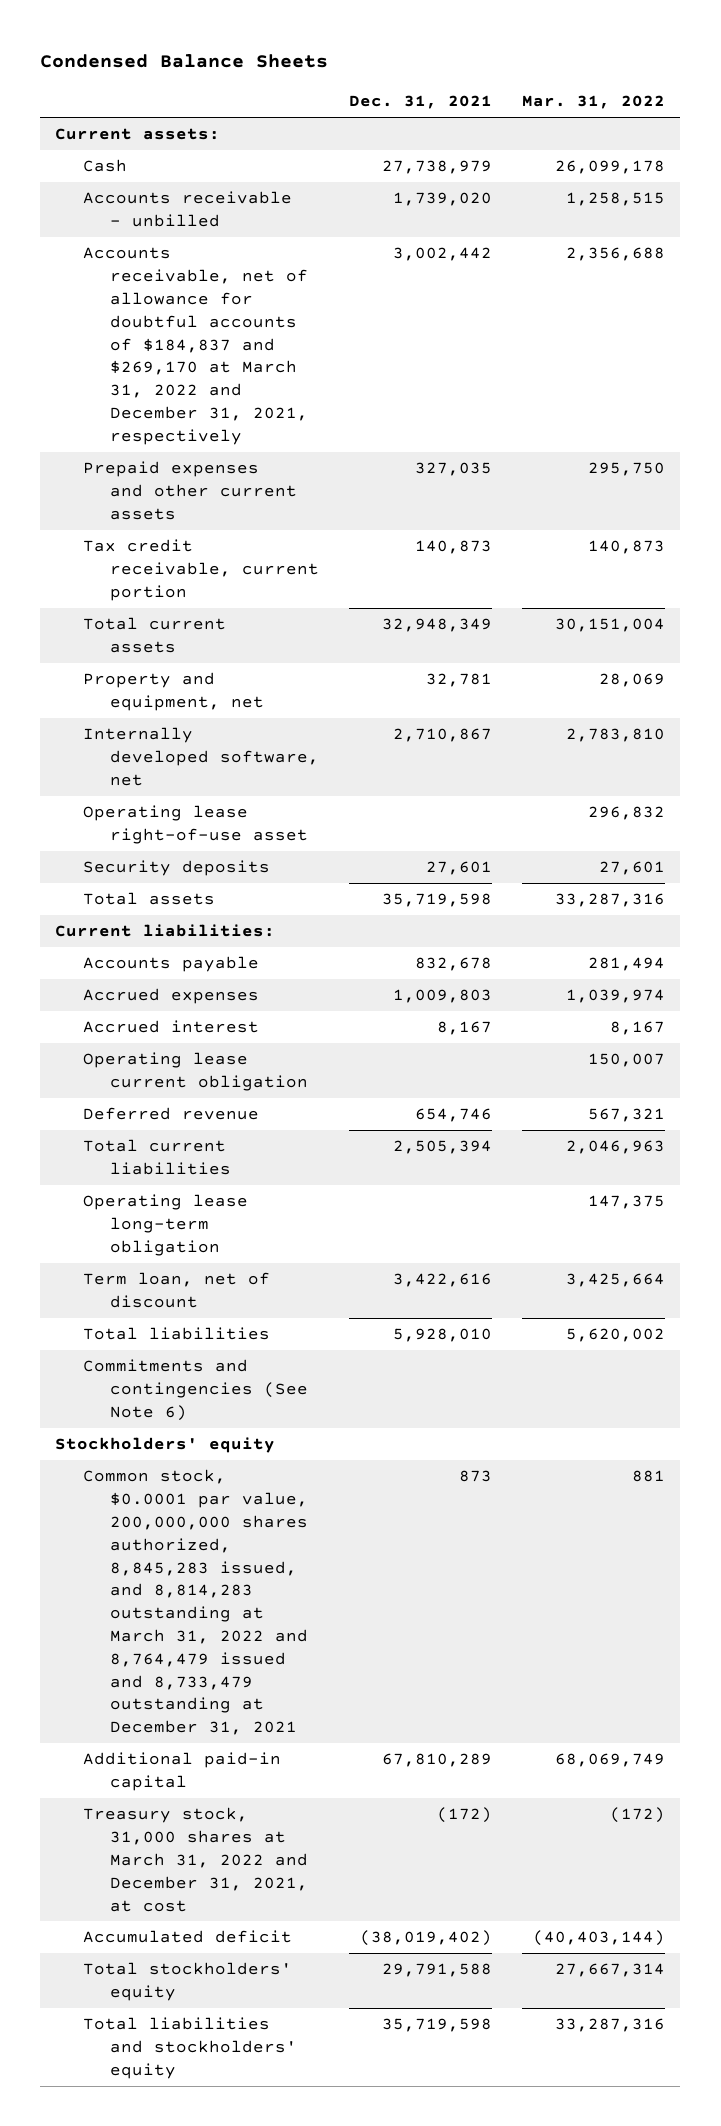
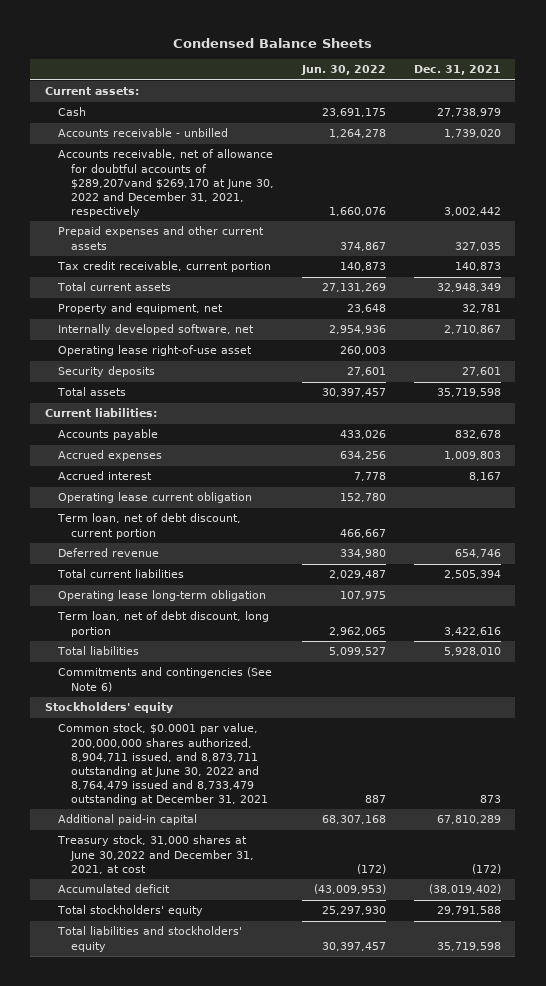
- | Dec. 31, 2021 | Mar. 31, 2022
+ | Jun. 30, 2022 | Dec. 31, 2021
- Accounts receivable, net of allowance for doubtful accounts of $184,837 and $269,170 at March 31, 2022 and December 31, 2021, respectively | 3,002,442 | 2,356,688
+ Accounts receivable, net of allowance for doubtful accounts of $289,207vand $269,170 at June 30, 2022 and December 31, 2021, respectively | 1,660,076 | 3,002,442
+ Term loan, net of debt discount, current portion | 466,667 |
- Term loan, net of discount | 3,422,616 | 3,425,664
+ Term loan, net of debt discount, long portion | 2,962,065 | 3,422,616
- Common stock, $0.0001 par value, 200,000,000 shares authorized, 8,845,283 issued, and 8,814,283 outstanding at March 31, 2022 and 8,764,479 issued and 8,733,479 outstanding at December 31, 2021 | 873 | 881
+ Common stock, $0.0001 par value, 200,000,000 shares authorized, 8,904,711 issued, and 8,873,711 outstanding at June 30, 2022 and 8,764,479 issued and 8,733,479 outstanding at December 31, 2021 | 887 | 873
- Treasury stock, 31,000 shares at March 31, 2022 and December 31, 2021, at cost | (172) | (172)
+ Treasury stock, 31,000 shares at June 30,2022 and December 31, 2021, at cost | (172) | (172)

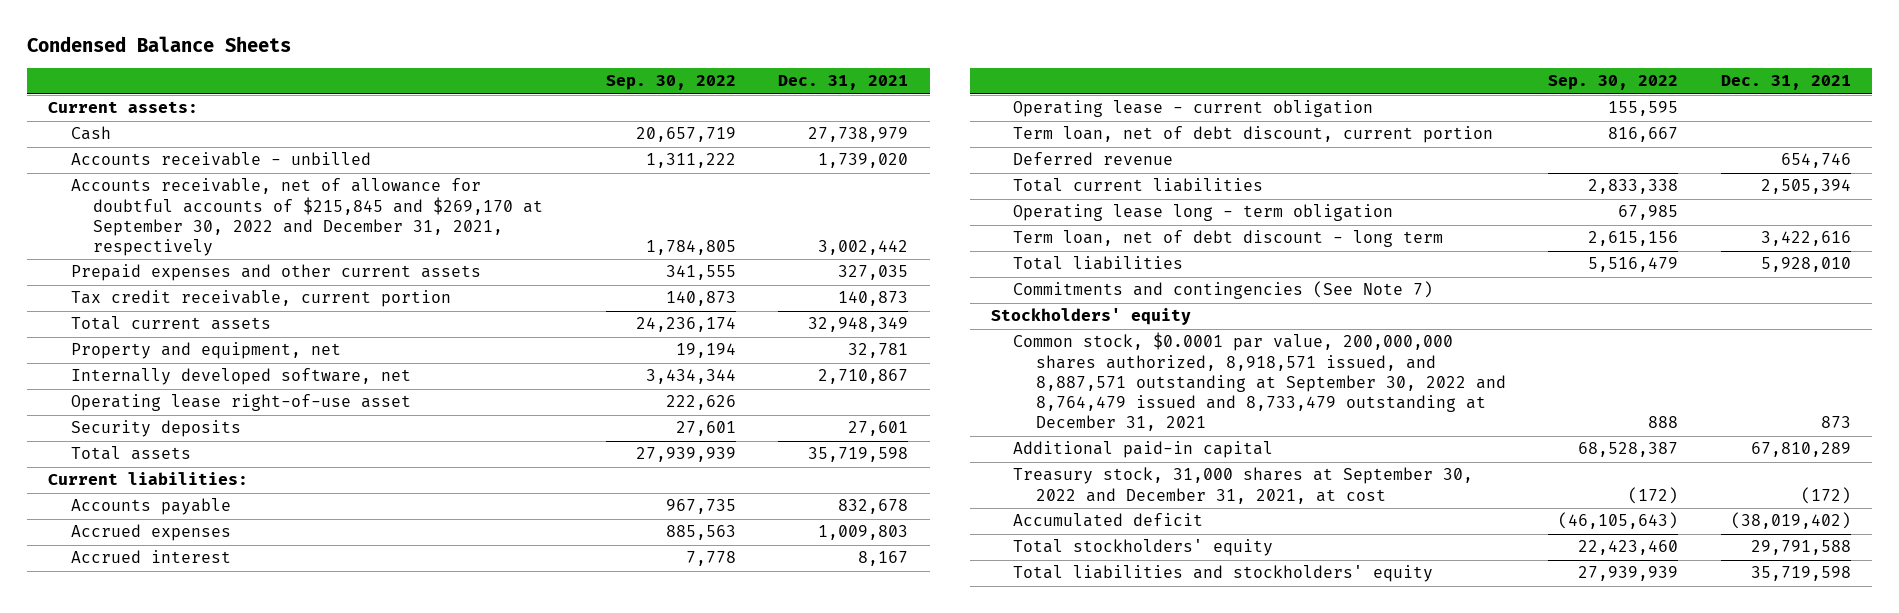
- | Jun. 30, 2022 | Dec. 31, 2021
+ | Sep. 30, 2022 | Dec. 31, 2021
- Accounts receivable, net of allowance for doubtful accounts of $289,207vand $269,170 at June 30, 2022 and December 31, 2021, respectively | 1,660,076 | 3,002,442
+ Accounts receivable, net of allowance for doubtful accounts of $215,845 and $269,170 at September 30, 2022 and December 31, 2021, respectively | 1,784,805 | 3,002,442
- Operating lease current obligation | 152,780 |
+ Operating lease - current obligation | 155,595 |
- Operating lease long-term obligation | 107,975 |
- Term loan, net of debt discount, long portion | 2,962,065 | 3,422,616
+ Operating lease long - term obligation | 67,985 |
+ Term loan, net of debt discount - long term | 2,615,156 | 3,422,616
- Commitments and contingencies (See Note 6)
+ Commitments and contingencies (See Note 7)
- Common stock, $0.0001 par value, 200,000,000 shares authorized, 8,904,711 issued, and 8,873,711 outstanding at June 30, 2022 and 8,764,479 issued and 8,733,479 outstanding at December 31, 2021 | 887 | 873
+ Common stock, $0.0001 par value, 200,000,000 shares authorized, 8,918,571 issued, and 8,887,571 outstanding at September 30, 2022 and 8,764,479 issued and 8,733,479 outstanding at December 31, 2021 | 888 | 873
- Treasury stock, 31,000 shares at June 30,2022 and December 31, 2021, at cost | (172) | (172)
+ Treasury stock, 31,000 shares at September 30, 2022 and December 31, 2021, at cost | (172) | (172)

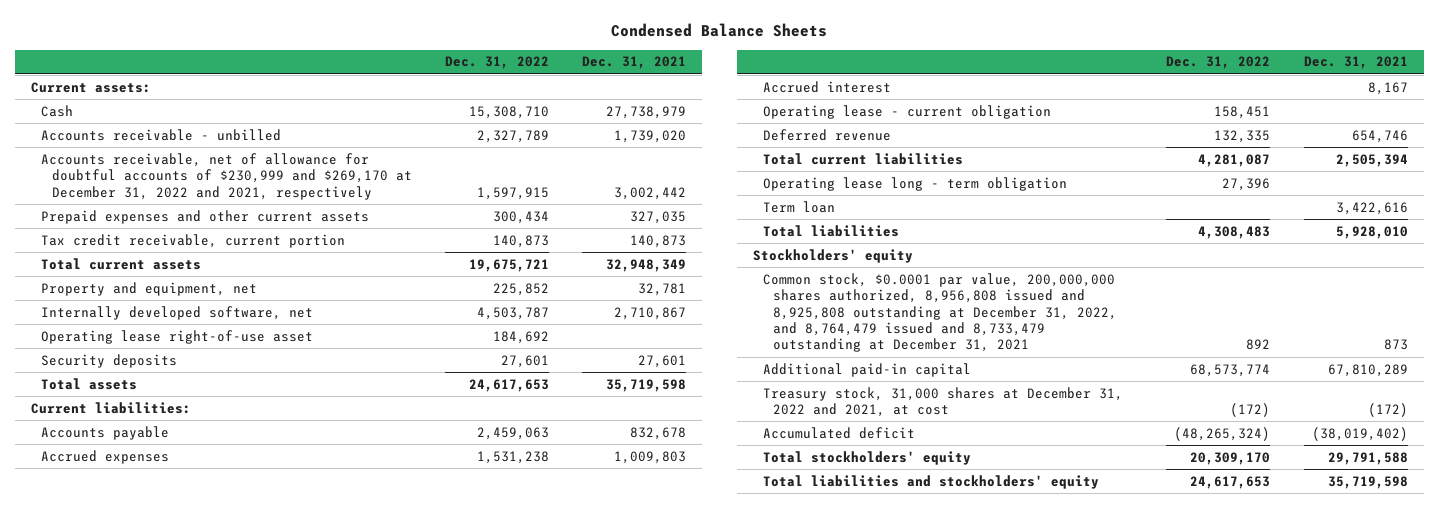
- | Sep. 30, 2022 | Dec. 31, 2021
+ | Dec. 31, 2022 | Dec. 31, 2021
- Accounts receivable, net of allowance for doubtful accounts of $215,845 and $269,170 at September 30, 2022 and December 31, 2021, respectively | 1,784,805 | 3,002,442
+ Accounts receivable, net of allowance for doubtful accounts of $230,999 and $269,170 at December 31, 2022 and 2021, respectively | 1,597,915 | 3,002,442
- Term loan, net of debt discount, current portion | 816,667 |
- Term loan, net of debt discount - long term | 2,615,156 | 3,422,616
+ Term loan | | 3,422,616
- Commitments and contingencies (See Note 7)
- Common stock, $0.0001 par value, 200,000,000 shares authorized, 8,918,571 issued, and 8,887,571 outstanding at September 30, 2022 and 8,764,479 issued and 8,733,479 outstanding at December 31, 2021 | 888 | 873
+ Common stock, $0.0001 par value, 200,000,000 shares authorized, 8,956,808 issued and 8,925,808 outstanding at December 31, 2022, and 8,764,479 issued and 8,733,479 outstanding at December 31, 2021 | 892 | 873
- Treasury stock, 31,000 shares at September 30, 2022 and December 31, 2021, at cost | (172) | (172)
+ Treasury stock, 31,000 shares at December 31, 2022 and 2021, at cost | (172) | (172)

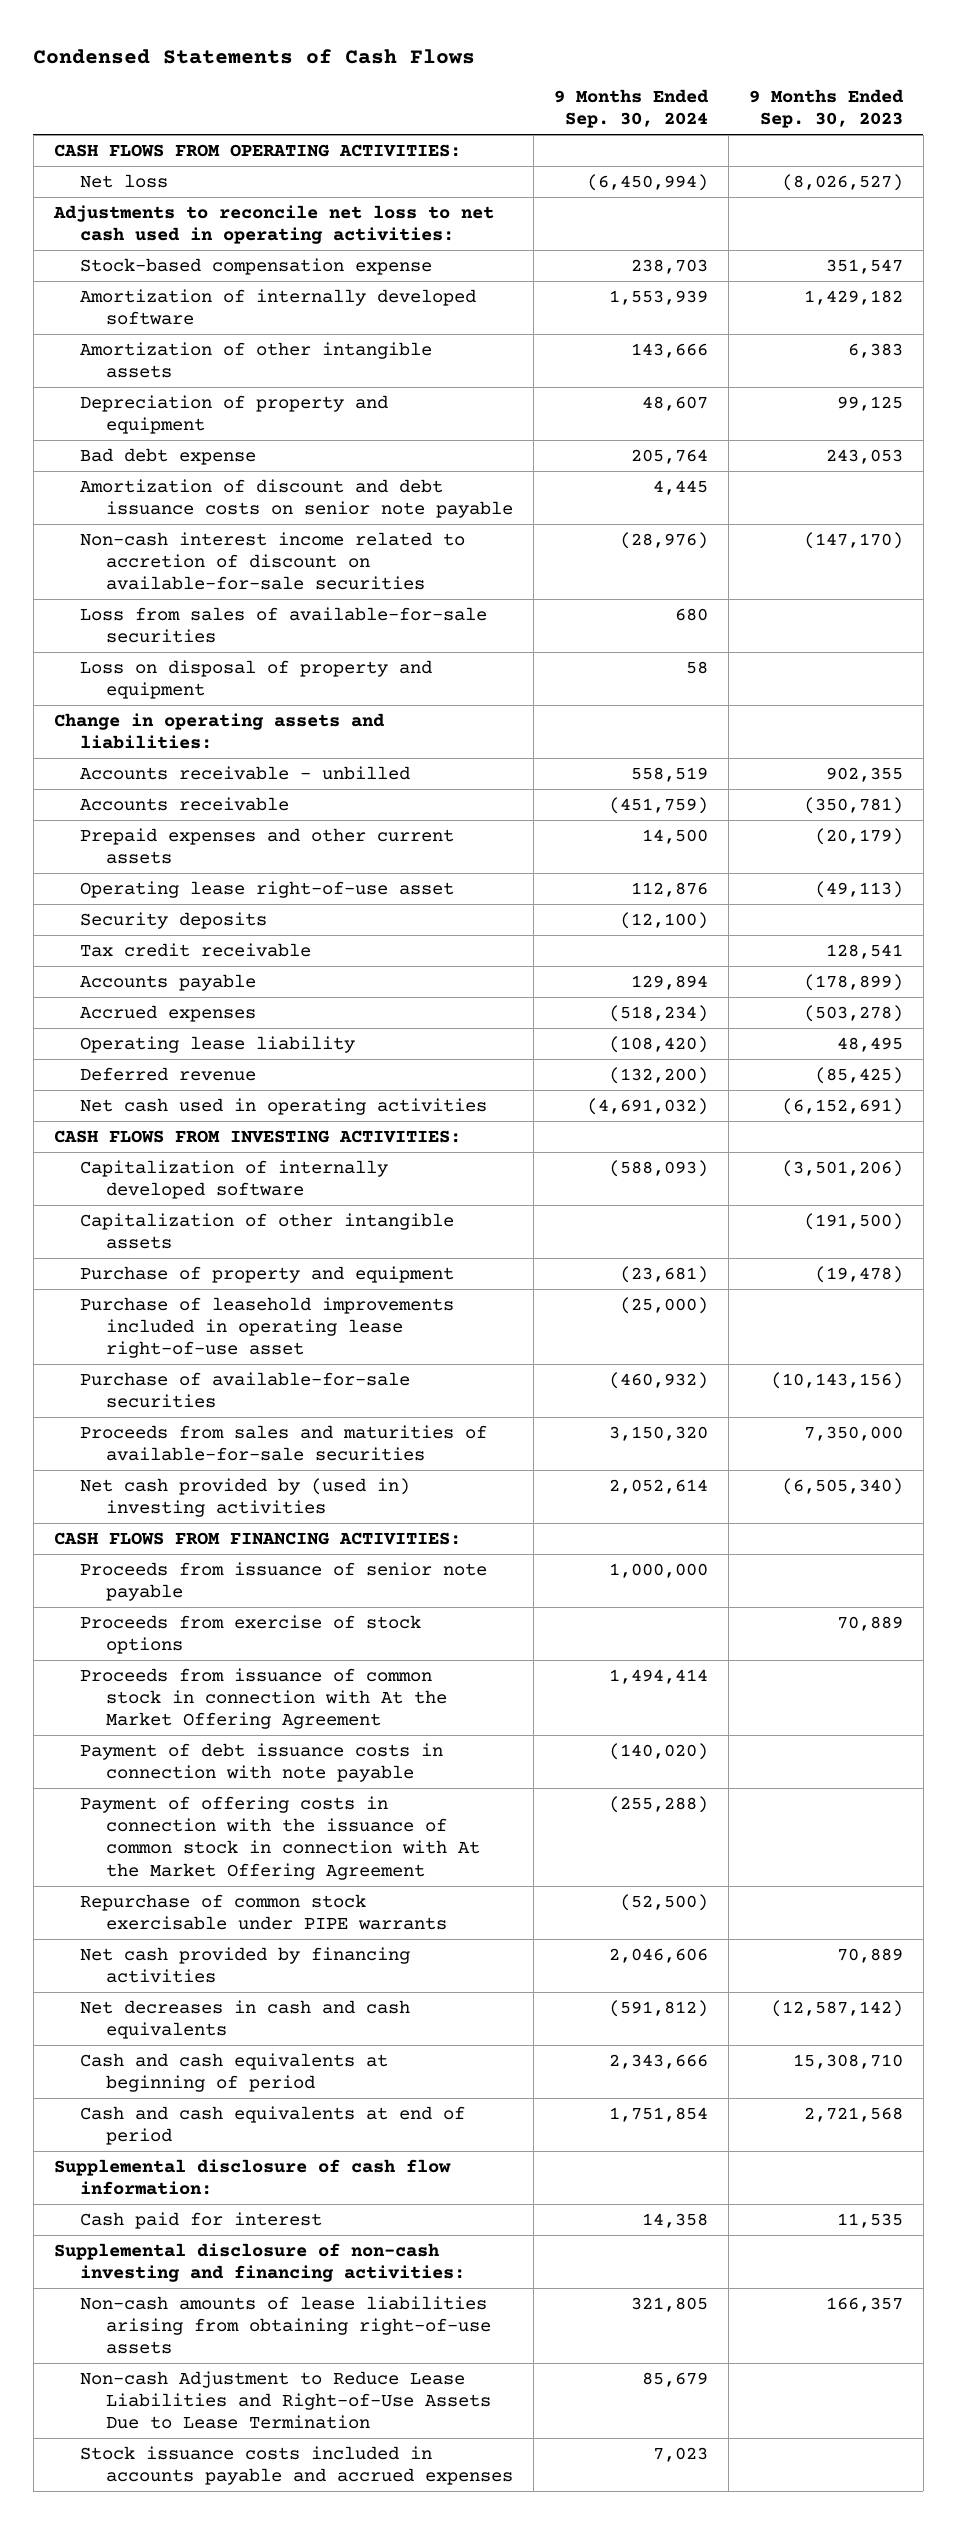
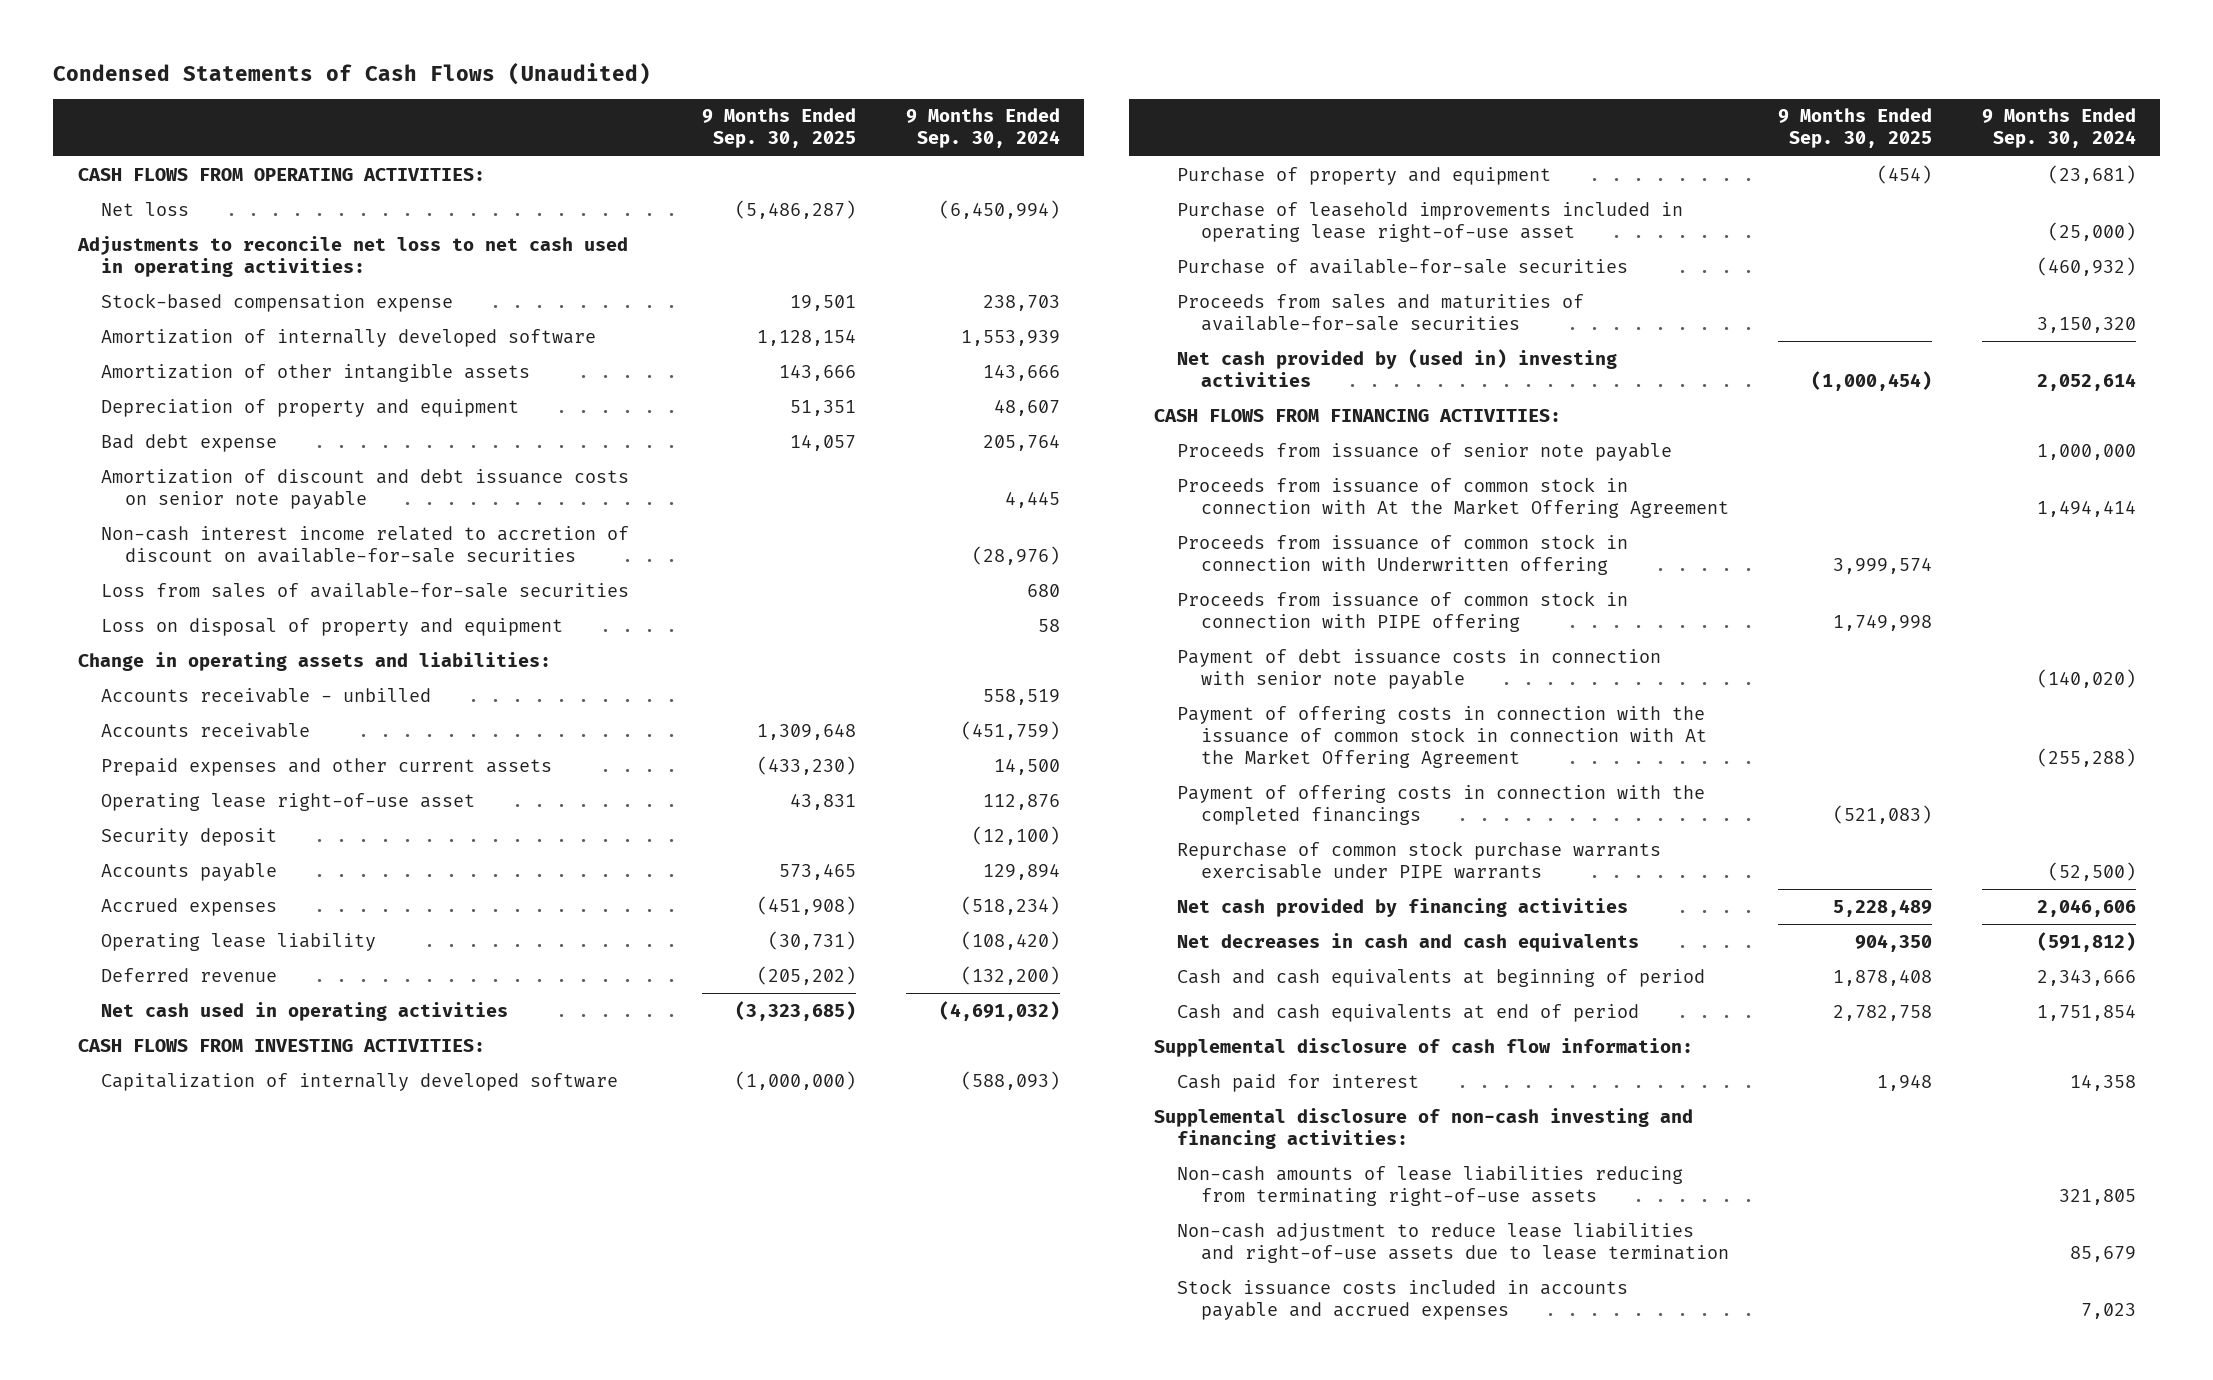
- Condensed Statements of Cash Flows
+ Condensed Statements of Cash Flows (Unaudited)
- | 9 Months Ended Sep. 30, 2024 | 9 Months Ended Sep. 30, 2023
+ | 9 Months Ended Sep. 30, 2025 | 9 Months Ended Sep. 30, 2024
- Security deposits | (12,100) |
- Tax credit receivable | | 128,541
+ Security deposit | | (12,100)
- Capitalization of other intangible assets | | (191,500)
- Proceeds from exercise of stock options | | 70,889
- Payment of debt issuance costs in connection with note payable | (140,020) |
+ Proceeds from issuance of common stock in connection with Underwritten offering | 3,999,574 |
+ Proceeds from issuance of common stock in connection with PIPE offering | 1,749,998 |
+ Payment of debt issuance costs in connection with senior note payable | | (140,020)
- Repurchase of common stock exercisable under PIPE warrants | (52,500) |
+ Payment of offering costs in connection with the completed financings | (521,083) |
+ Repurchase of common stock purchase warrants exercisable under PIPE warrants | | (52,500)
- Non-cash amounts of lease liabilities arising from obtaining right-of-use assets | 321,805 | 166,357
- Non-cash Adjustment to Reduce Lease Liabilities and Right-of-Use Assets Due to Lease Termination | 85,679 |
+ Non-cash amounts of lease liabilities reducing from terminating right-of-use assets | | 321,805
+ Non-cash adjustment to reduce lease liabilities and right-of-use assets due to lease termination | | 85,679

